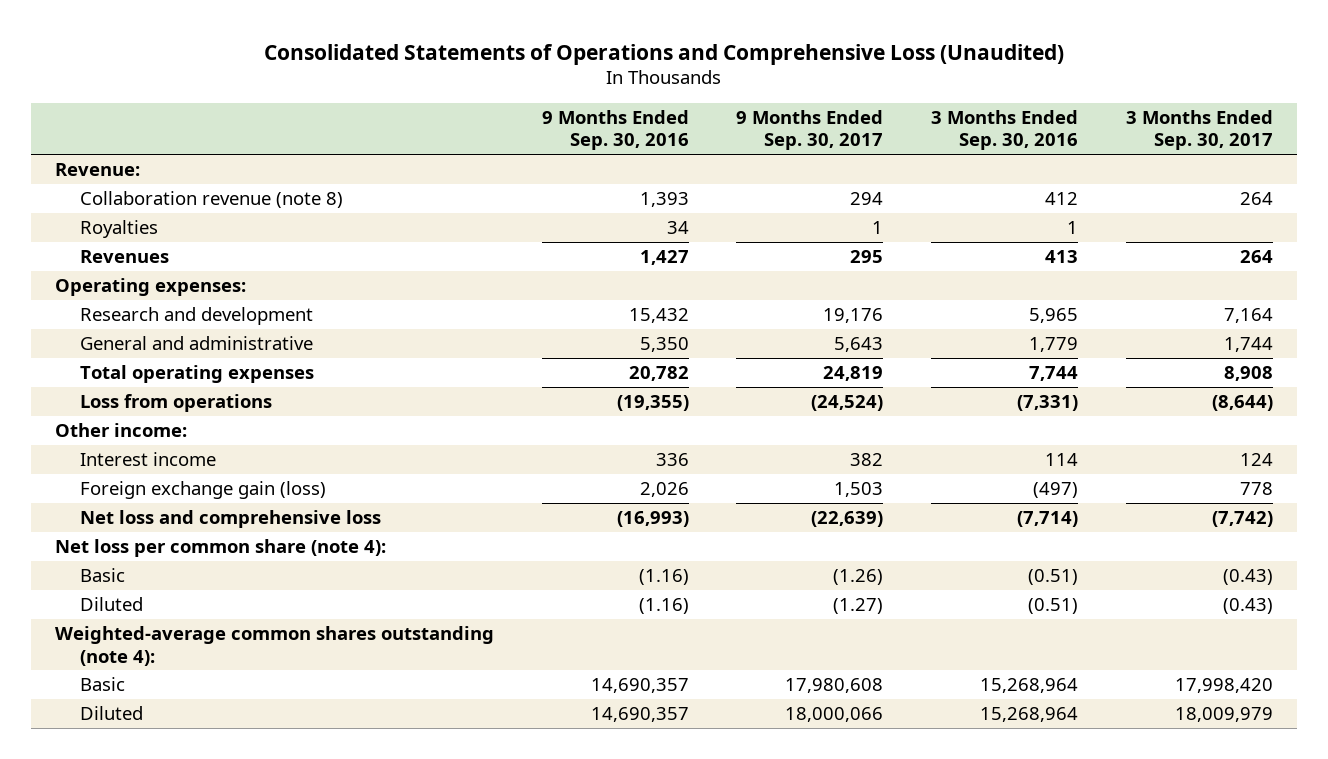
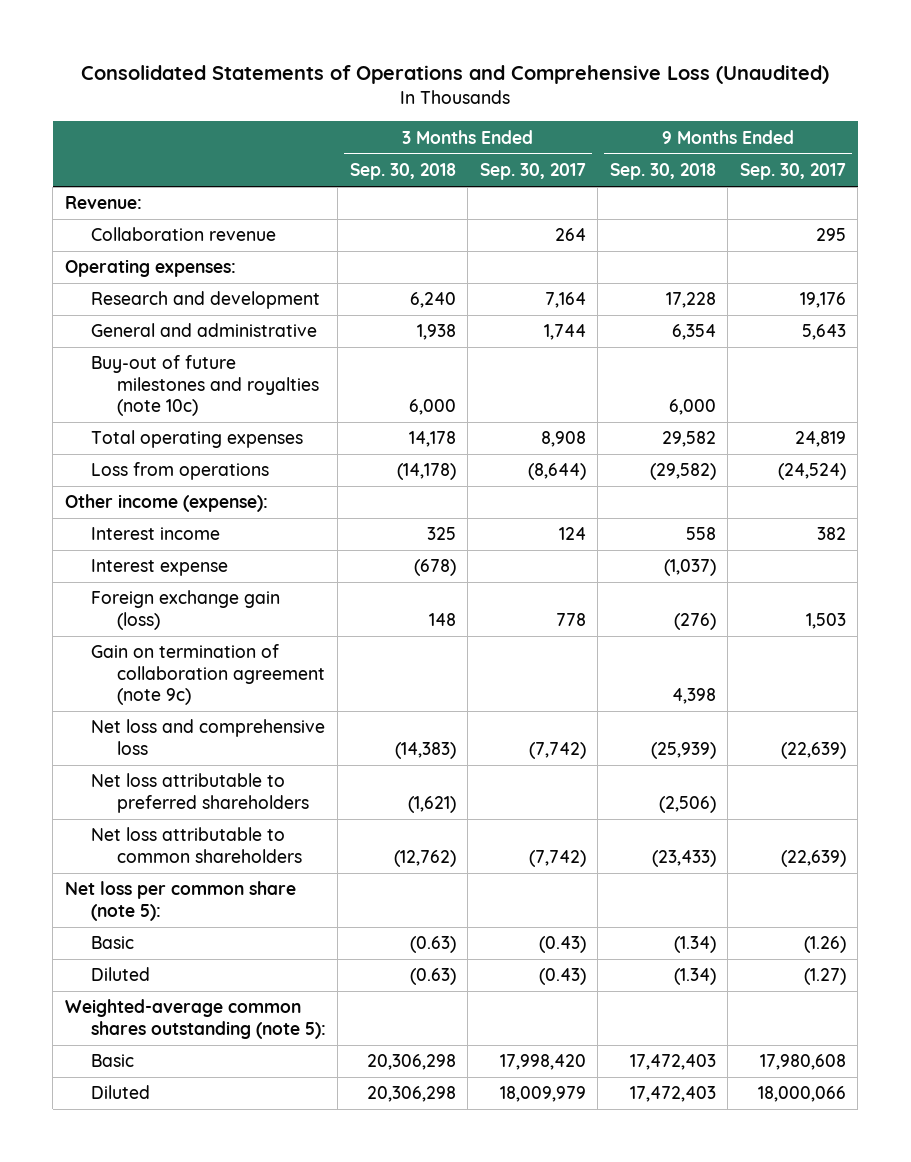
- | 9 Months Ended Sep. 30, 2016 | 9 Months Ended Sep. 30, 2017 | 3 Months Ended Sep. 30, 2016 | 3 Months Ended Sep. 30, 2017
+ | 3 Months Ended Sep. 30, 2018 | 3 Months Ended Sep. 30, 2017 | 9 Months Ended Sep. 30, 2018 | 9 Months Ended Sep. 30, 2017
- Collaboration revenue (note 8) | 1,393 | 294 | 412 | 264
- Royalties | 34 | 1 | 1 |
- Revenues | 1,427 | 295 | 413 | 264
+ Collaboration revenue | | 264 | | 295
+ Buy-out of future milestones and royalties (note 10c) | 6,000 | | 6,000 |
- Other income:
+ Other income (expense):
+ Interest expense | (678) | | (1,037) |
+ Gain on termination of collaboration agreement (note 9c) | | | 4,398 |
- Net loss per common share (note 4):
+ Net loss attributable to preferred shareholders | (1,621) | | (2,506) |
+ Net loss attributable to common shareholders | (12,762) | (7,742) | (23,433) | (22,639)
+ Net loss per common share (note 5):
- Weighted-average common shares outstanding (note 4):
+ Weighted-average common shares outstanding (note 5):

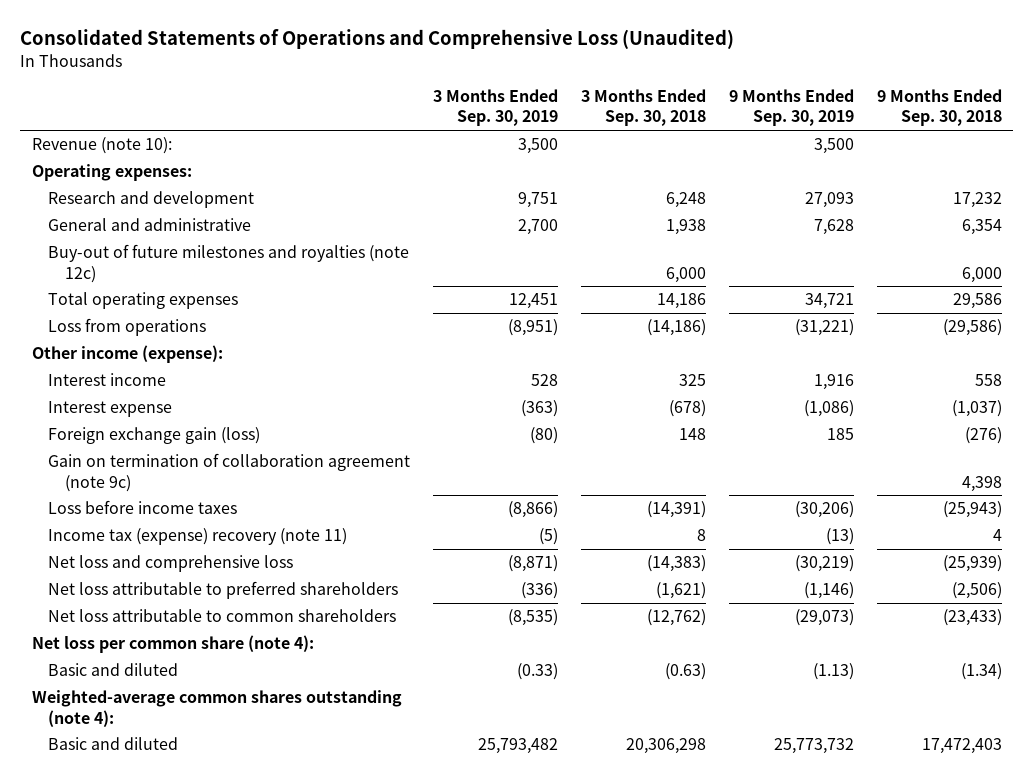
- | 3 Months Ended Sep. 30, 2018 | 3 Months Ended Sep. 30, 2017 | 9 Months Ended Sep. 30, 2018 | 9 Months Ended Sep. 30, 2017
+ | 3 Months Ended Sep. 30, 2019 | 3 Months Ended Sep. 30, 2018 | 9 Months Ended Sep. 30, 2019 | 9 Months Ended Sep. 30, 2018
- Revenue:
- Collaboration revenue | | 264 | | 295
+ Revenue (note 10): | 3,500 | | 3,500 |
- Research and development | 6,240 | 7,164 | 17,228 | 19,176
+ Research and development | 9,751 | 6,248 | 27,093 | 17,232
- Buy-out of future milestones and royalties (note 10c) | 6,000 | | 6,000 |
- Total operating expenses | 14,178 | 8,908 | 29,582 | 24,819
- Loss from operations | (14,178) | (8,644) | (29,582) | (24,524)
+ Buy-out of future milestones and royalties (note 12c) | | 6,000 | | 6,000
+ Total operating expenses | 12,451 | 14,186 | 34,721 | 29,586
+ Loss from operations | (8,951) | (14,186) | (31,221) | (29,586)
+ Loss before income taxes | (8,866) | (14,391) | (30,206) | (25,943)
+ Income tax (expense) recovery (note 11) | (5) | 8 | (13) | 4
- Net loss per common share (note 5):
- Basic | (0.63) | (0.43) | (1.34) | (1.26)
- Diluted | (0.63) | (0.43) | (1.34) | (1.27)
- Weighted-average common shares outstanding (note 5):
- Basic | 20,306,298 | 17,998,420 | 17,472,403 | 17,980,608
- Diluted | 20,306,298 | 18,009,979 | 17,472,403 | 18,000,066
+ Net loss per common share (note 4):
+ Basic and diluted | (0.33) | (0.63) | (1.13) | (1.34)
+ Weighted-average common shares outstanding (note 4):
+ Basic and diluted | 25,793,482 | 20,306,298 | 25,773,732 | 17,472,403

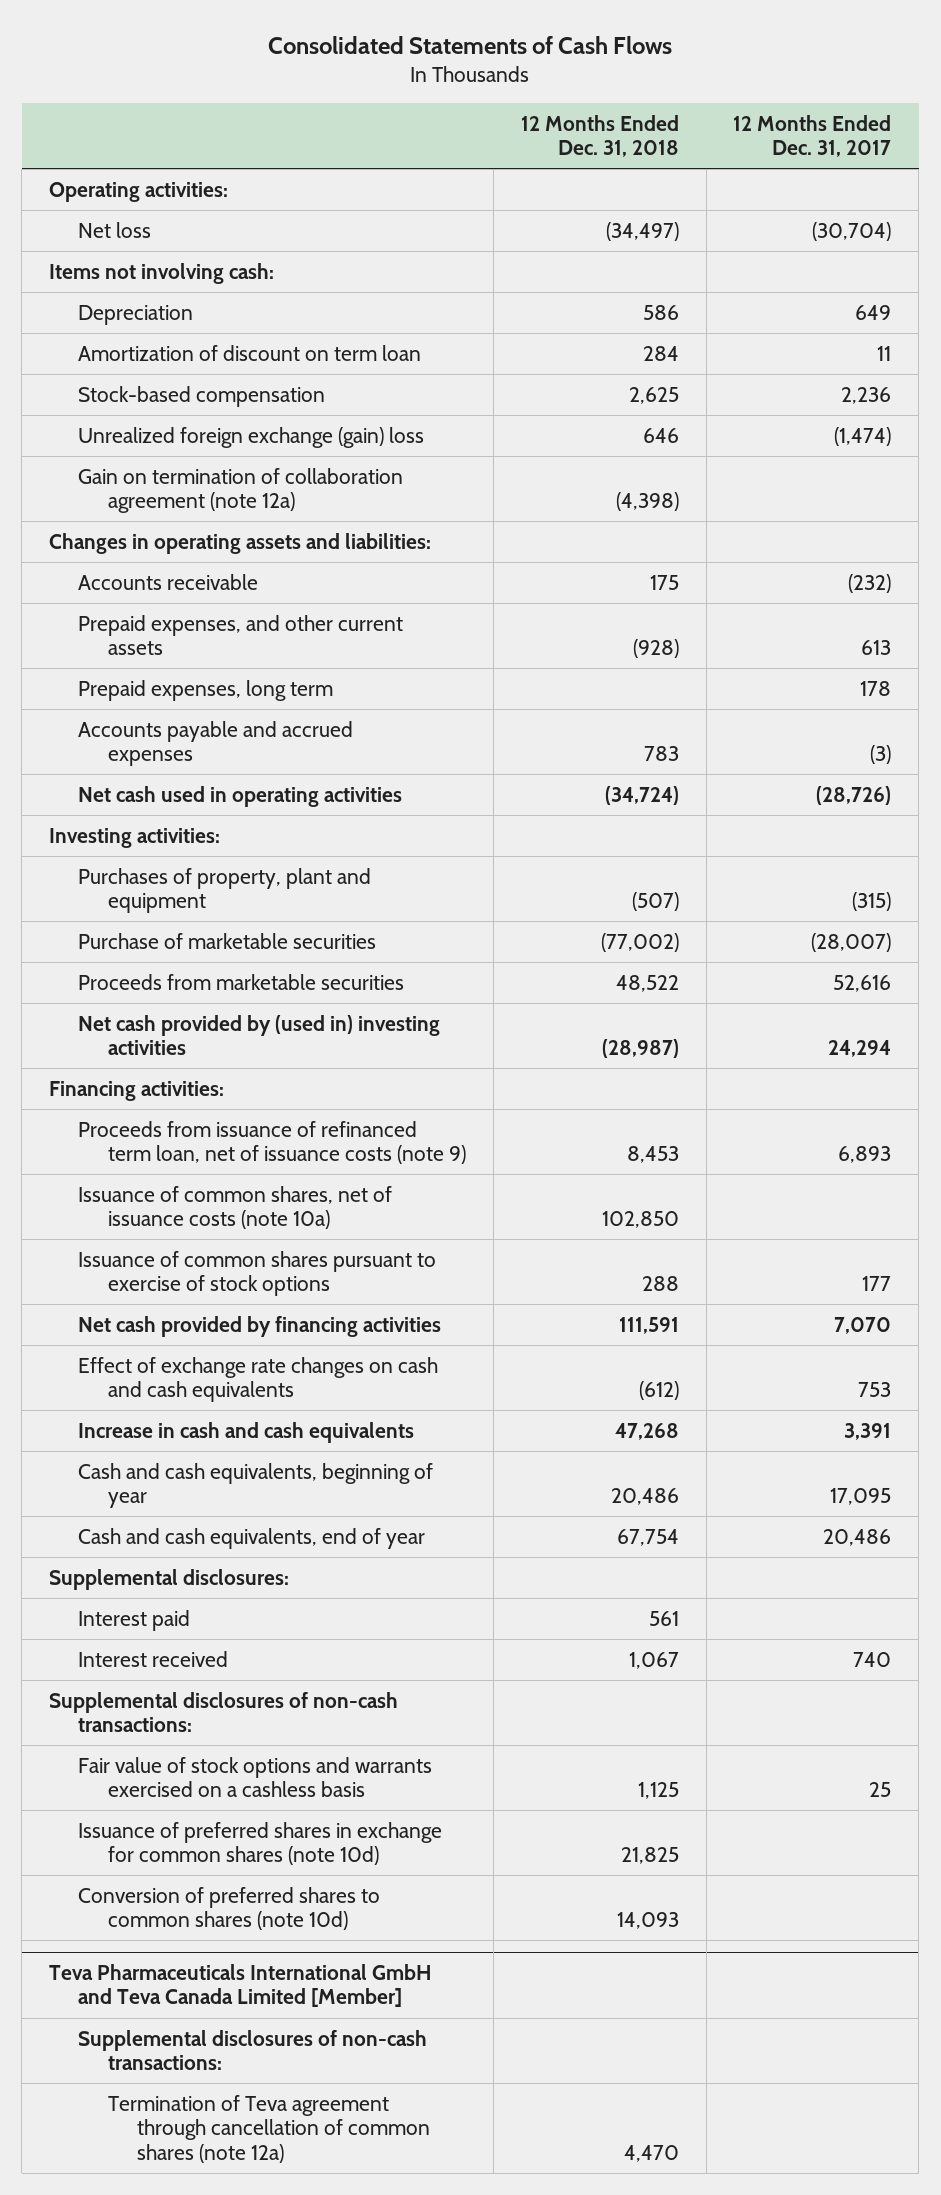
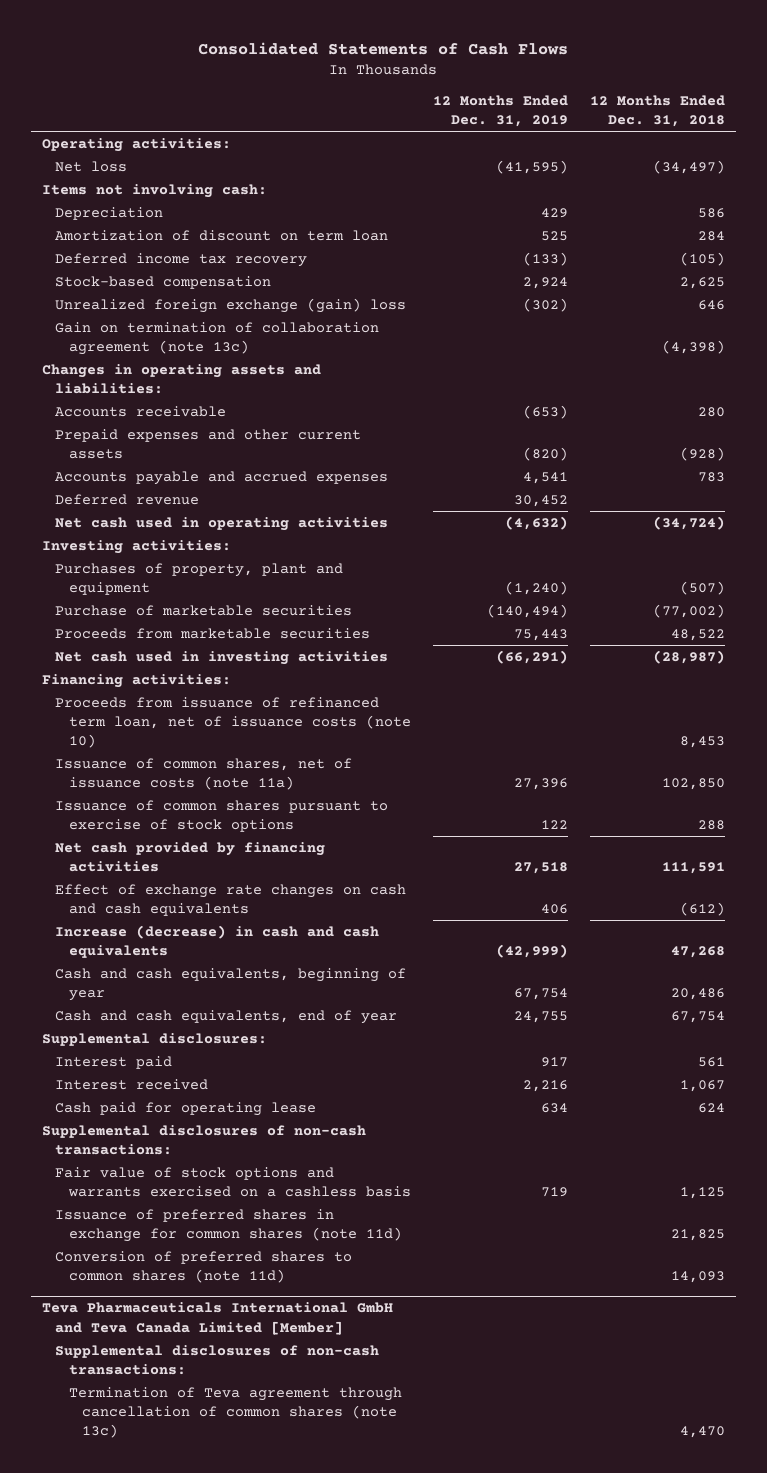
- | 12 Months Ended Dec. 31, 2018 | 12 Months Ended Dec. 31, 2017
+ | 12 Months Ended Dec. 31, 2019 | 12 Months Ended Dec. 31, 2018
+ Deferred income tax recovery | (133) | (105)
- Gain on termination of collaboration agreement (note 12a) | (4,398) |
+ Gain on termination of collaboration agreement (note 13c) | | (4,398)
- Accounts receivable | 175 | (232)
- Prepaid expenses, and other current assets | (928) | 613
- Prepaid expenses, long term | | 178
+ Accounts receivable | (653) | 280
+ Prepaid expenses and other current assets | (820) | (928)
+ Deferred revenue | 30,452 |
- Net cash provided by (used in) investing activities | (28,987) | 24,294
+ Net cash used in investing activities | (66,291) | (28,987)
- Proceeds from issuance of refinanced term loan, net of issuance costs (note 9) | 8,453 | 6,893
- Issuance of common shares, net of issuance costs (note 10a) | 102,850 |
+ Proceeds from issuance of refinanced term loan, net of issuance costs (note 10) | | 8,453
+ Issuance of common shares, net of issuance costs (note 11a) | 27,396 | 102,850
- Increase in cash and cash equivalents | 47,268 | 3,391
+ Increase (decrease) in cash and cash equivalents | (42,999) | 47,268
+ Cash paid for operating lease | 634 | 624
- Issuance of preferred shares in exchange for common shares (note 10d) | 21,825 |
- Conversion of preferred shares to common shares (note 10d) | 14,093 |
+ Issuance of preferred shares in exchange for common shares (note 11d) | | 21,825
+ Conversion of preferred shares to common shares (note 11d) | | 14,093
@ Teva Pharmaceuticals International GmbH and Teva Canada Limited [Member]
- Termination of Teva agreement through cancellation of common shares (note 12a) | 4,470 |
+ Termination of Teva agreement through cancellation of common shares (note 13c) | | 4,470

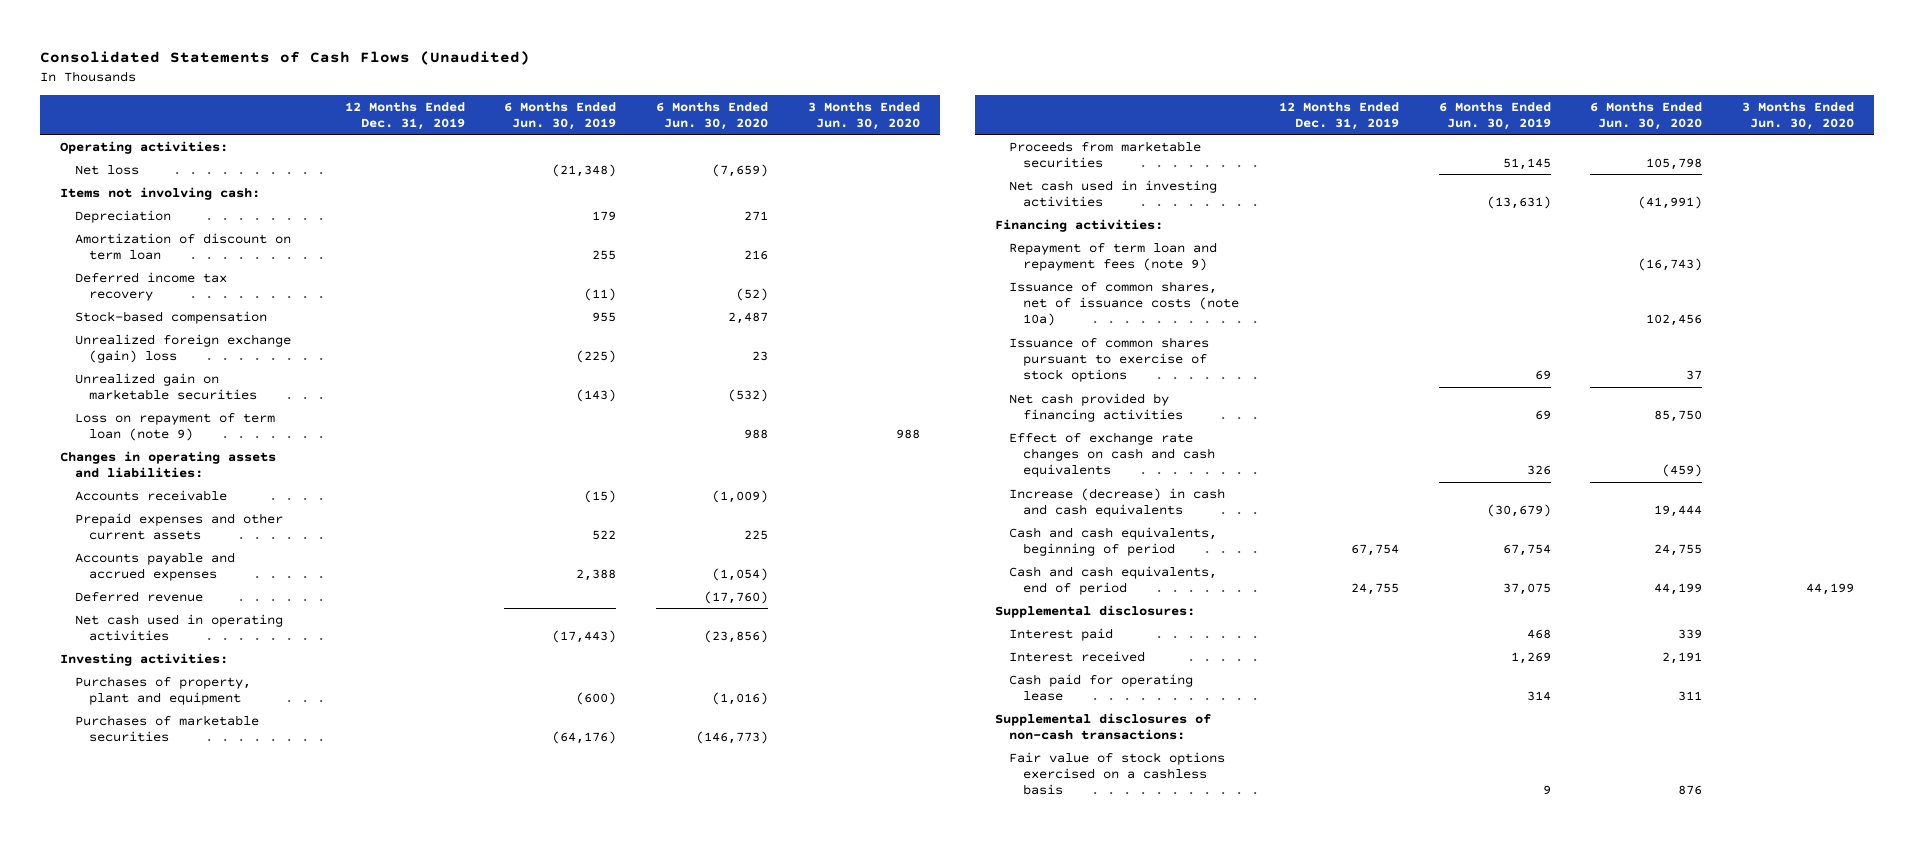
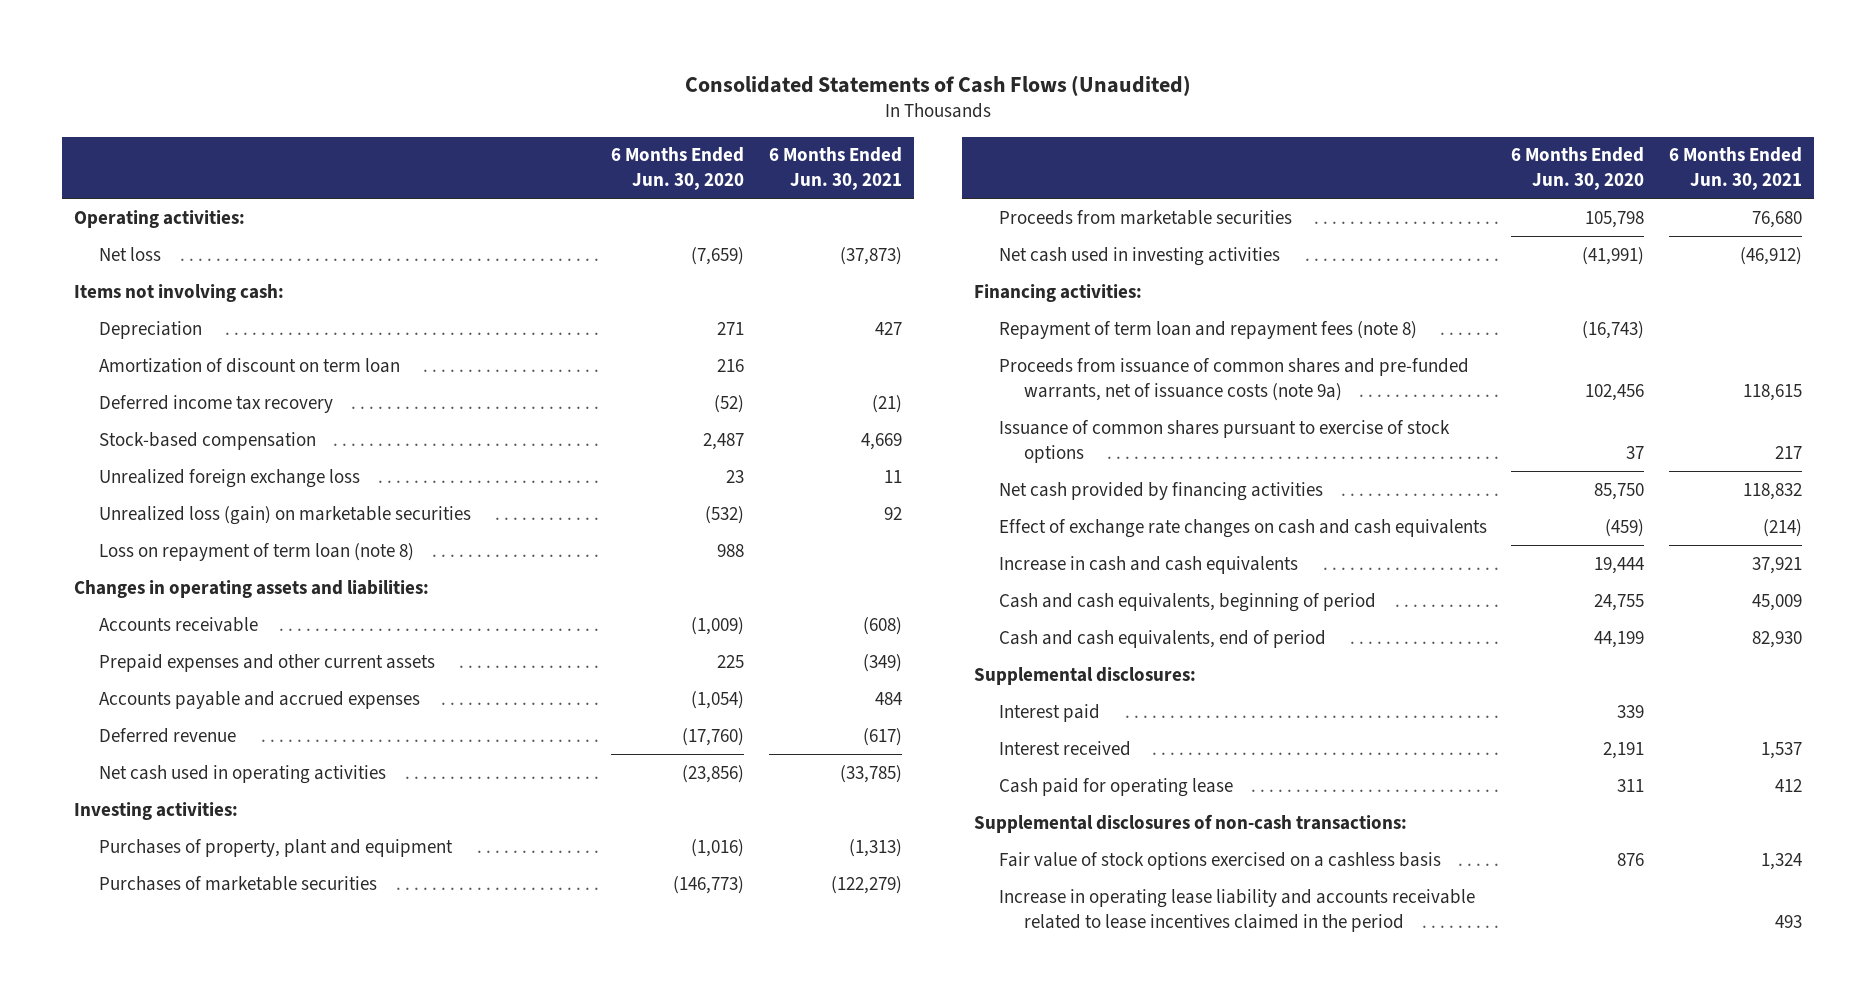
- | 12 Months Ended Dec. 31, 2019 | 6 Months Ended Jun. 30, 2019 | 6 Months Ended Jun. 30, 2020 | 3 Months Ended Jun. 30, 2020
+ | 6 Months Ended Jun. 30, 2020 | 6 Months Ended Jun. 30, 2021
- Unrealized foreign exchange (gain) loss | | (225) | 23 |
- Unrealized gain on marketable securities | | (143) | (532) |
- Loss on repayment of term loan (note 9) | | | 988 | 988
+ Unrealized foreign exchange loss | 23 | 11
+ Unrealized loss (gain) on marketable securities | (532) | 92
+ Loss on repayment of term loan (note 8) | 988 |
- Repayment of term loan and repayment fees (note 9) | | | (16,743) |
- Issuance of common shares, net of issuance costs (note 10a) | | | 102,456 |
+ Repayment of term loan and repayment fees (note 8) | (16,743) |
+ Proceeds from issuance of common shares and pre-funded warrants, net of issuance costs (note 9a) | 102,456 | 118,615
- Increase (decrease) in cash and cash equivalents | | (30,679) | 19,444 |
+ Increase in cash and cash equivalents | 19,444 | 37,921
+ Increase in operating lease liability and accounts receivable related to lease incentives claimed in the period | | 493

